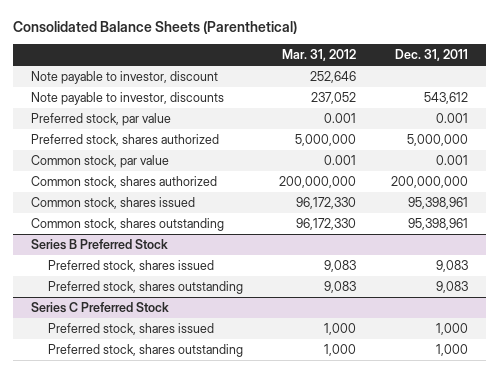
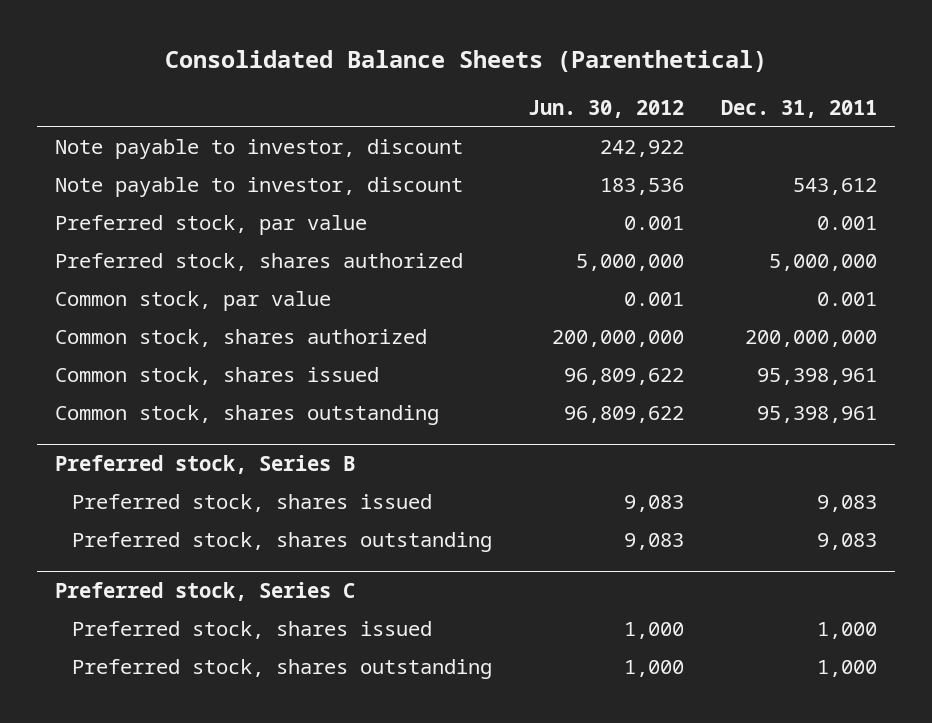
- | Mar. 31, 2012 | Dec. 31, 2011
+ | Jun. 30, 2012 | Dec. 31, 2011
- Note payable to investor, discounts | 237,052 | 543,612
+ Note payable to investor, discount | 183,536 | 543,612
- Series B Preferred Stock
+ Preferred stock, Series B
- Series C Preferred Stock
+ Preferred stock, Series C

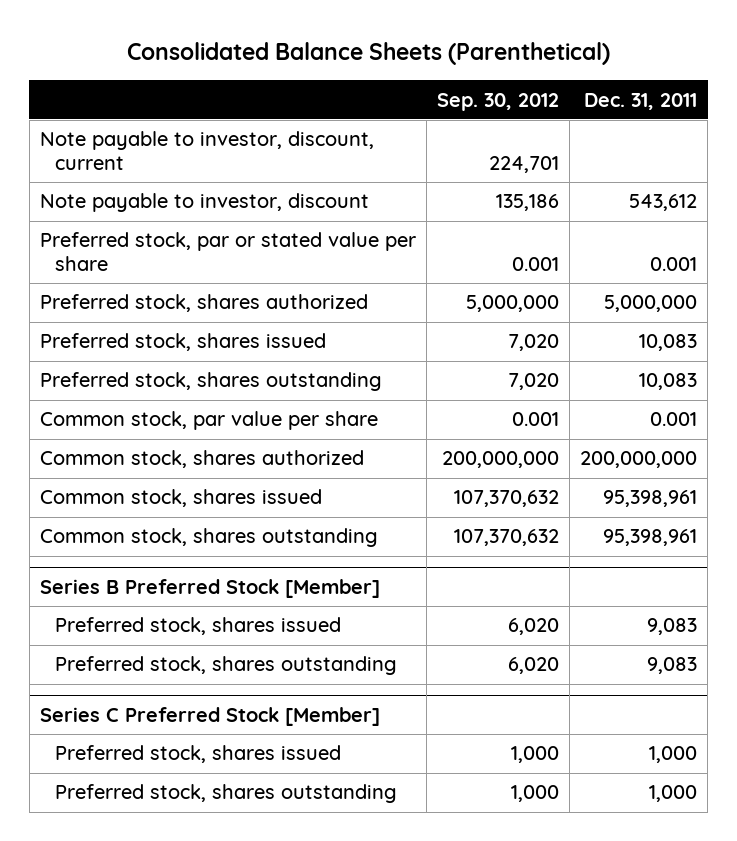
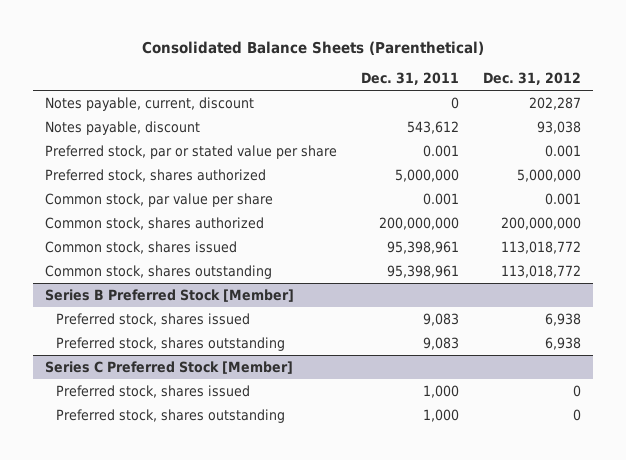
- | Sep. 30, 2012 | Dec. 31, 2011
+ | Dec. 31, 2011 | Dec. 31, 2012
- Note payable to investor, discount, current | 224,701 |
- Note payable to investor, discount | 135,186 | 543,612
+ Notes payable, current, discount | 0 | 202,287
+ Notes payable, discount | 543,612 | 93,038
- Preferred stock, shares issued | 7,020 | 10,083
- Preferred stock, shares outstanding | 7,020 | 10,083

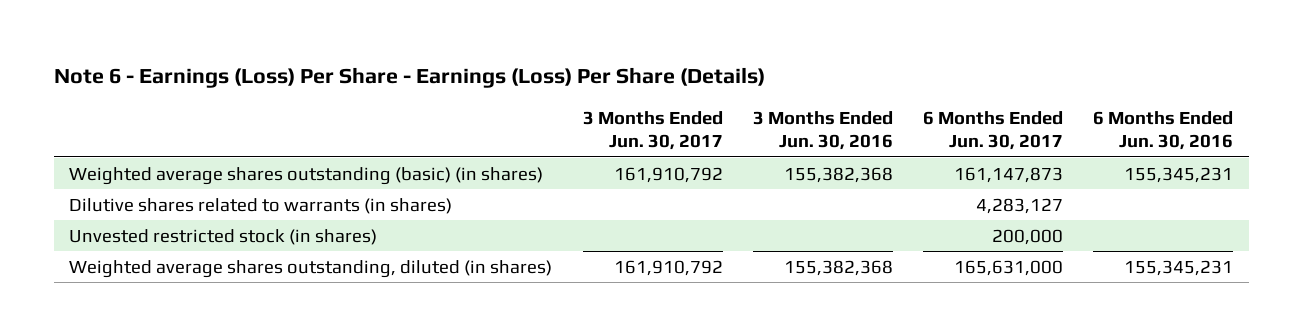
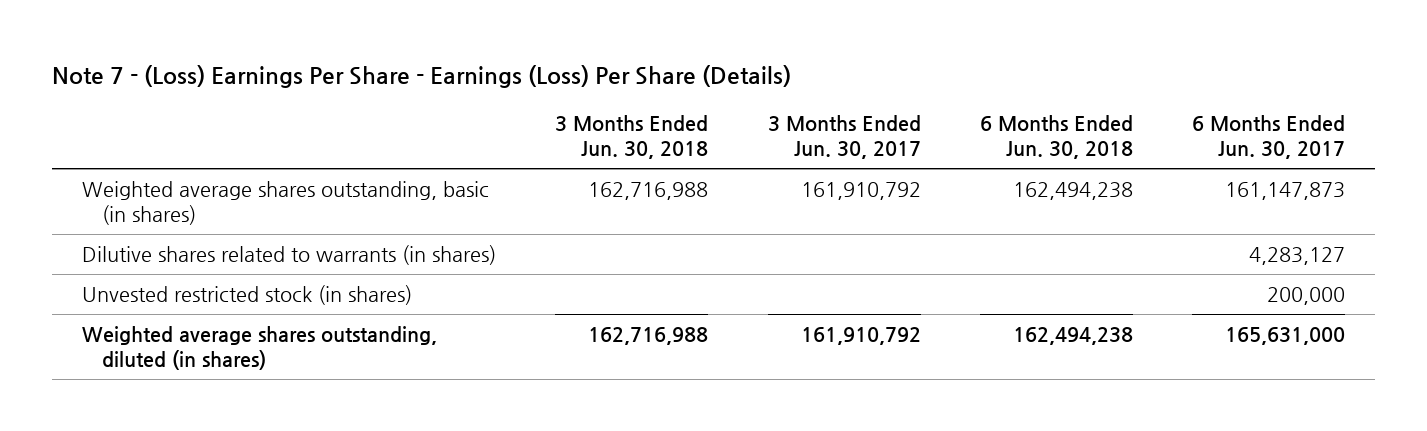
- Note 6 - Earnings (Loss) Per Share - Earnings (Loss) Per Share (Details)
+ Note 7 - (Loss) Earnings Per Share - Earnings (Loss) Per Share (Details)
- | 3 Months Ended Jun. 30, 2017 | 3 Months Ended Jun. 30, 2016 | 6 Months Ended Jun. 30, 2017 | 6 Months Ended Jun. 30, 2016
+ | 3 Months Ended Jun. 30, 2018 | 3 Months Ended Jun. 30, 2017 | 6 Months Ended Jun. 30, 2018 | 6 Months Ended Jun. 30, 2017
- Weighted average shares outstanding (basic) (in shares) | 161,910,792 | 155,382,368 | 161,147,873 | 155,345,231
+ Weighted average shares outstanding, basic (in shares) | 162,716,988 | 161,910,792 | 162,494,238 | 161,147,873

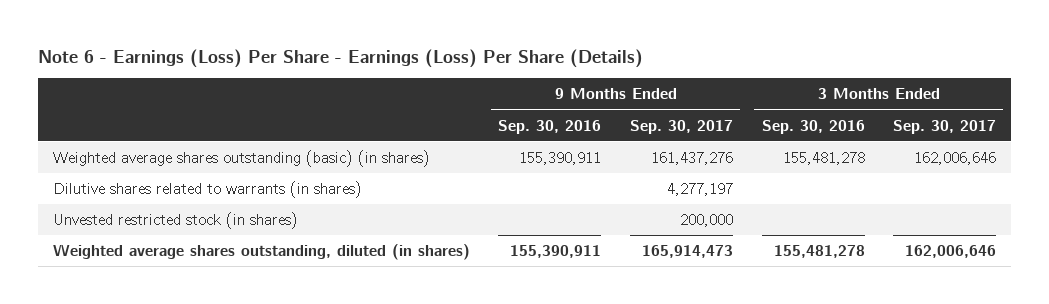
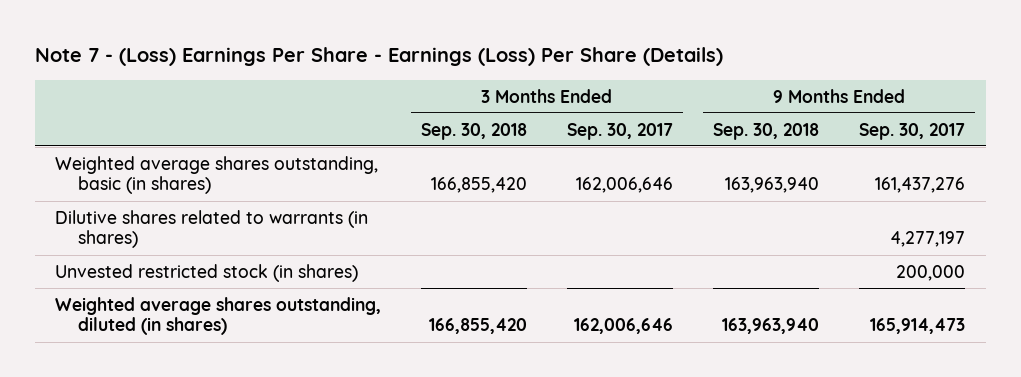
- Note 6 - Earnings (Loss) Per Share - Earnings (Loss) Per Share (Details)
+ Note 7 - (Loss) Earnings Per Share - Earnings (Loss) Per Share (Details)
- | 9 Months Ended Sep. 30, 2016 | 9 Months Ended Sep. 30, 2017 | 3 Months Ended Sep. 30, 2016 | 3 Months Ended Sep. 30, 2017
+ | 3 Months Ended Sep. 30, 2018 | 3 Months Ended Sep. 30, 2017 | 9 Months Ended Sep. 30, 2018 | 9 Months Ended Sep. 30, 2017
- Weighted average shares outstanding (basic) (in shares) | 155,390,911 | 161,437,276 | 155,481,278 | 162,006,646
+ Weighted average shares outstanding, basic (in shares) | 166,855,420 | 162,006,646 | 163,963,940 | 161,437,276

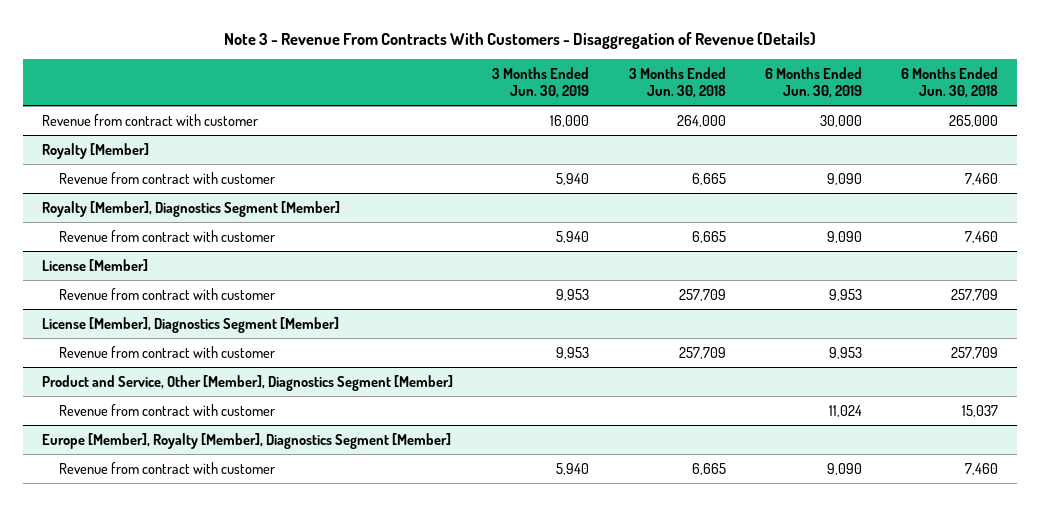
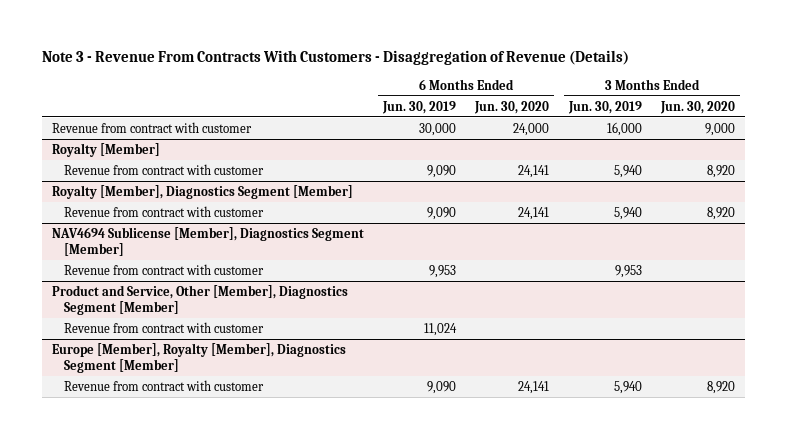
- | 3 Months Ended Jun. 30, 2019 | 3 Months Ended Jun. 30, 2018 | 6 Months Ended Jun. 30, 2019 | 6 Months Ended Jun. 30, 2018
+ | 6 Months Ended Jun. 30, 2019 | 6 Months Ended Jun. 30, 2020 | 3 Months Ended Jun. 30, 2019 | 3 Months Ended Jun. 30, 2020
- License [Member]
- Revenue from contract with customer | 9,953 | 257,709 | 9,953 | 257,709
- License [Member], Diagnostics Segment [Member]
+ NAV4694 Sublicense [Member], Diagnostics Segment [Member]

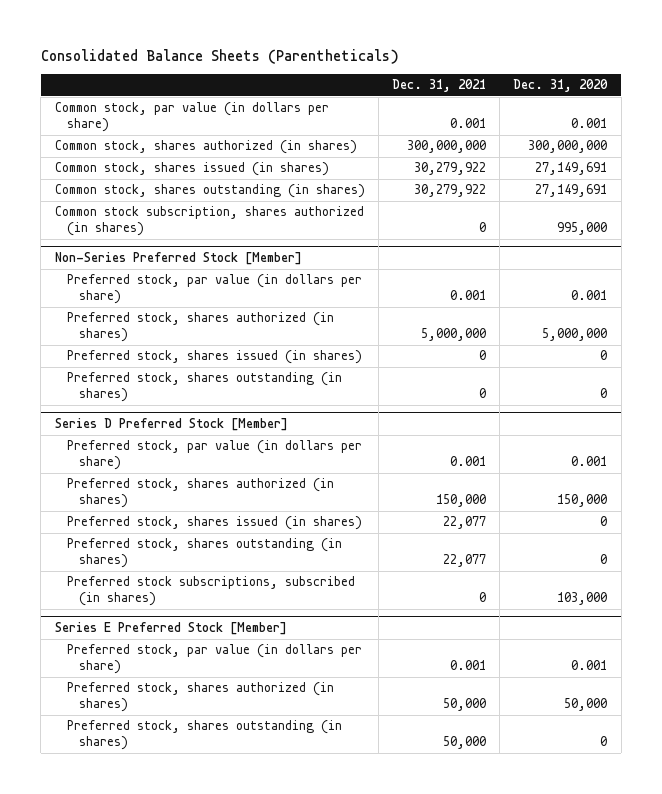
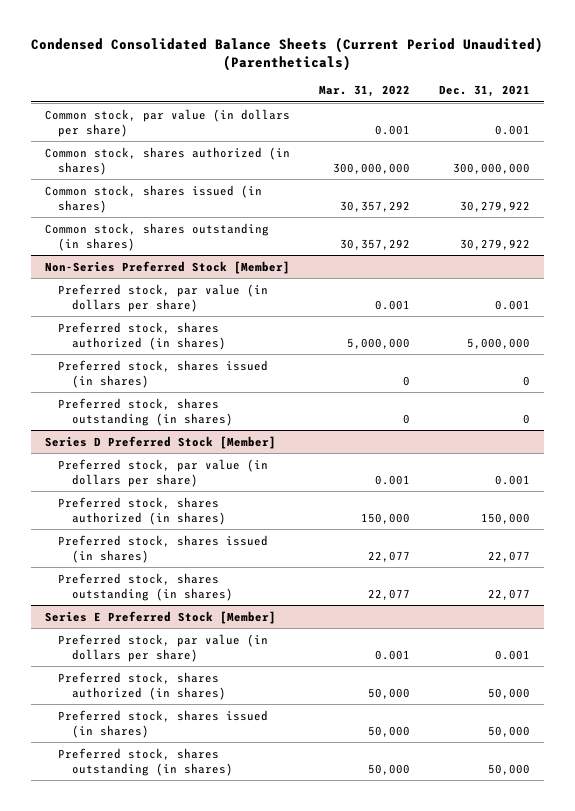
- Consolidated Balance Sheets (Parentheticals)
+ Condensed Consolidated Balance Sheets (Current Period Unaudited) (Parentheticals)
- | Dec. 31, 2021 | Dec. 31, 2020
+ | Mar. 31, 2022 | Dec. 31, 2021
- Common stock subscription, shares authorized (in shares) | 0 | 995,000
@ Series D Preferred Stock [Member]
- Preferred stock subscriptions, subscribed (in shares) | 0 | 103,000
@ Series E Preferred Stock [Member]
+ Preferred stock, shares issued (in shares) | 50,000 | 50,000

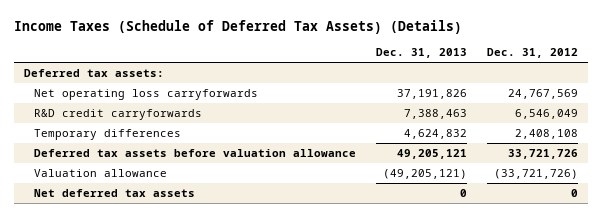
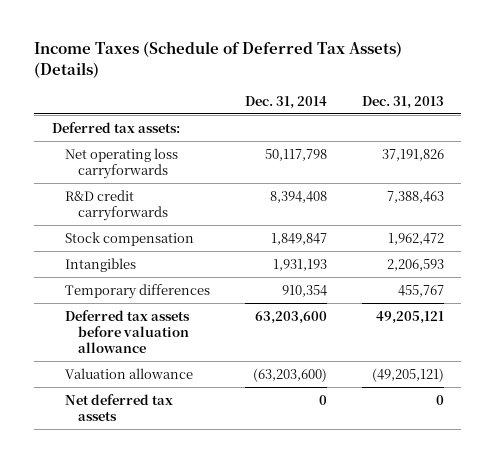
- | Dec. 31, 2013 | Dec. 31, 2012
+ | Dec. 31, 2014 | Dec. 31, 2013
- Temporary differences | 4,624,832 | 2,408,108
+ Stock compensation | 1,849,847 | 1,962,472
+ Intangibles | 1,931,193 | 2,206,593
+ Temporary differences | 910,354 | 455,767

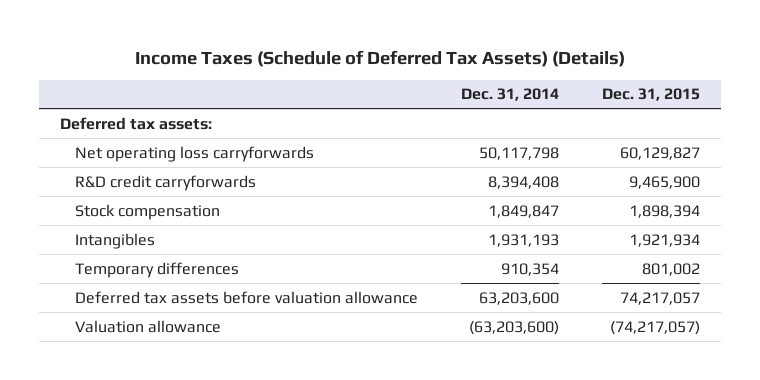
- | Dec. 31, 2014 | Dec. 31, 2013
+ | Dec. 31, 2014 | Dec. 31, 2015
- Net deferred tax assets | 0 | 0

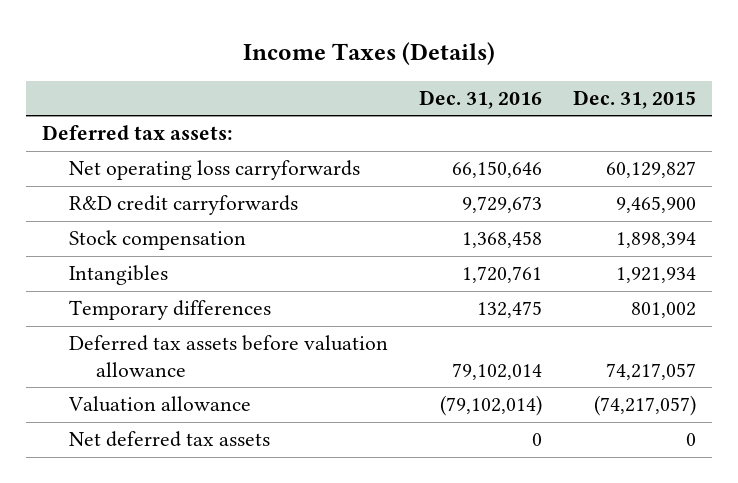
- Income Taxes (Schedule of Deferred Tax Assets) (Details)
+ Income Taxes (Details)
- | Dec. 31, 2014 | Dec. 31, 2015
+ | Dec. 31, 2016 | Dec. 31, 2015
+ Net deferred tax assets | 0 | 0

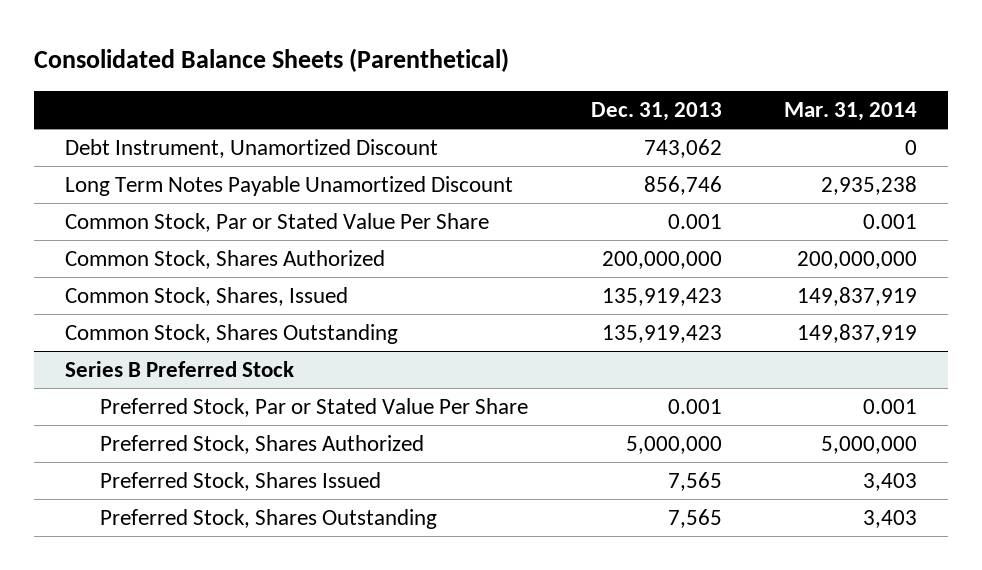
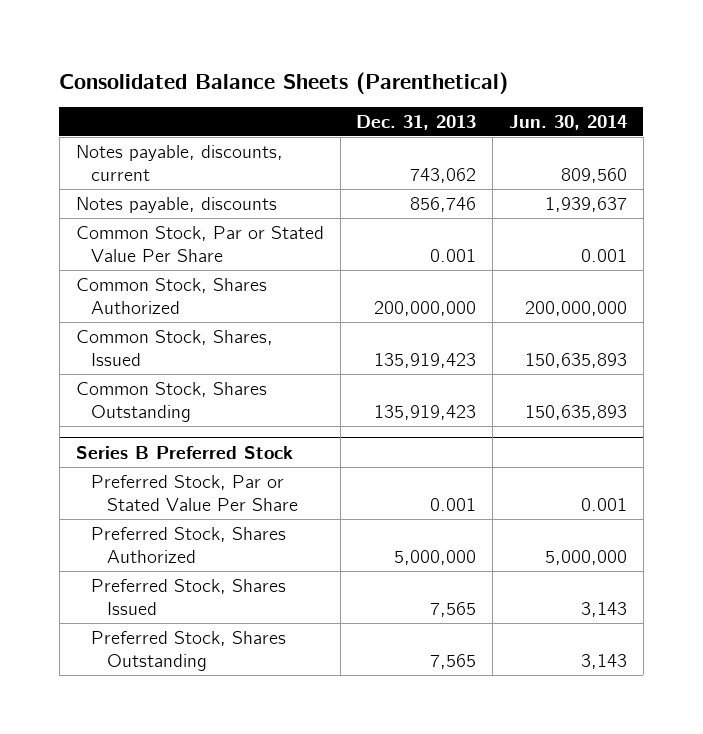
- | Dec. 31, 2013 | Mar. 31, 2014
+ | Dec. 31, 2013 | Jun. 30, 2014
- Debt Instrument, Unamortized Discount | 743,062 | 0
- Long Term Notes Payable Unamortized Discount | 856,746 | 2,935,238
+ Notes payable, discounts, current | 743,062 | 809,560
+ Notes payable, discounts | 856,746 | 1,939,637

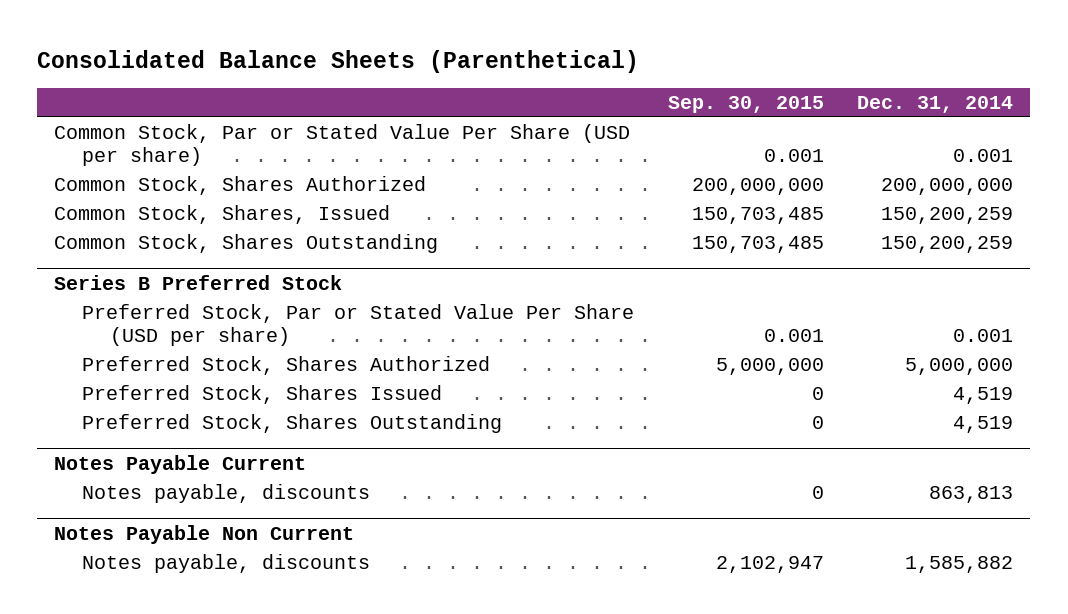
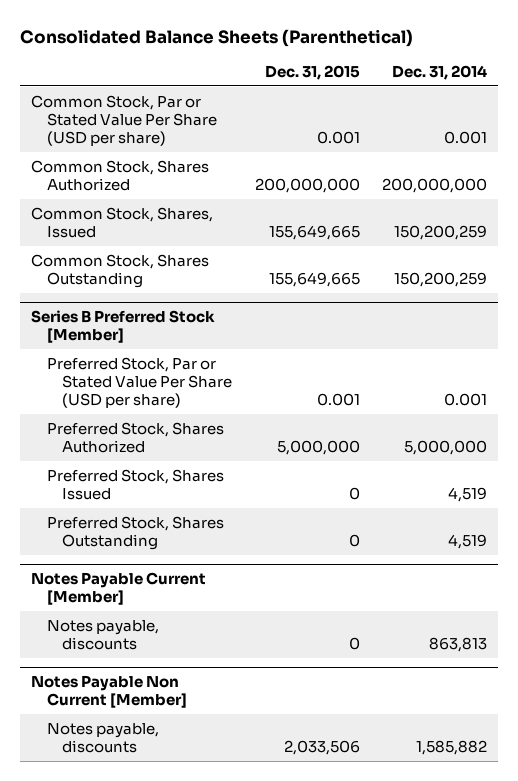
- | Sep. 30, 2015 | Dec. 31, 2014
+ | Dec. 31, 2015 | Dec. 31, 2014
- Series B Preferred Stock
+ Series B Preferred Stock [Member]
- Notes Payable Current
+ Notes Payable Current [Member]
- Notes Payable Non Current
+ Notes Payable Non Current [Member]

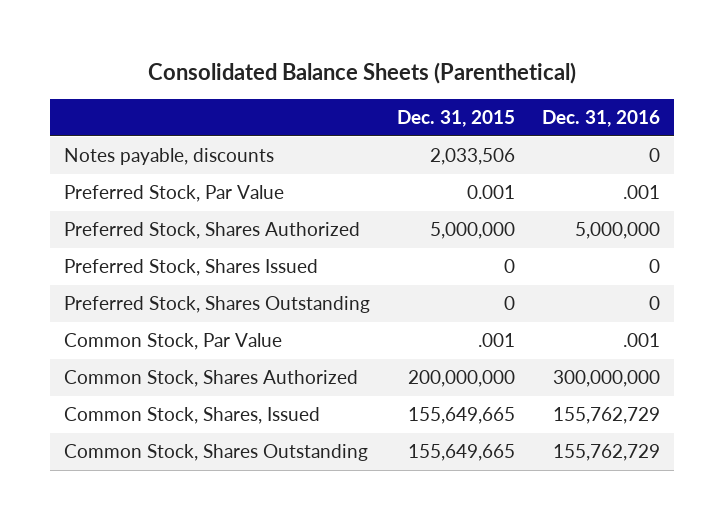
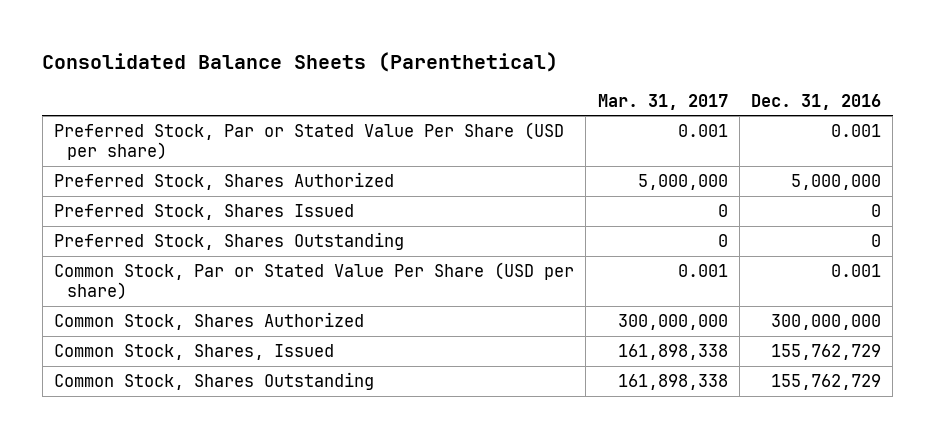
- | Dec. 31, 2015 | Dec. 31, 2016
+ | Mar. 31, 2017 | Dec. 31, 2016
- Notes payable, discounts | 2,033,506 | 0
- Preferred Stock, Par Value | 0.001 | .001
+ Preferred Stock, Par or Stated Value Per Share (USD per share) | 0.001 | 0.001
- Common Stock, Par Value | .001 | .001
+ Common Stock, Par or Stated Value Per Share (USD per share) | 0.001 | 0.001

